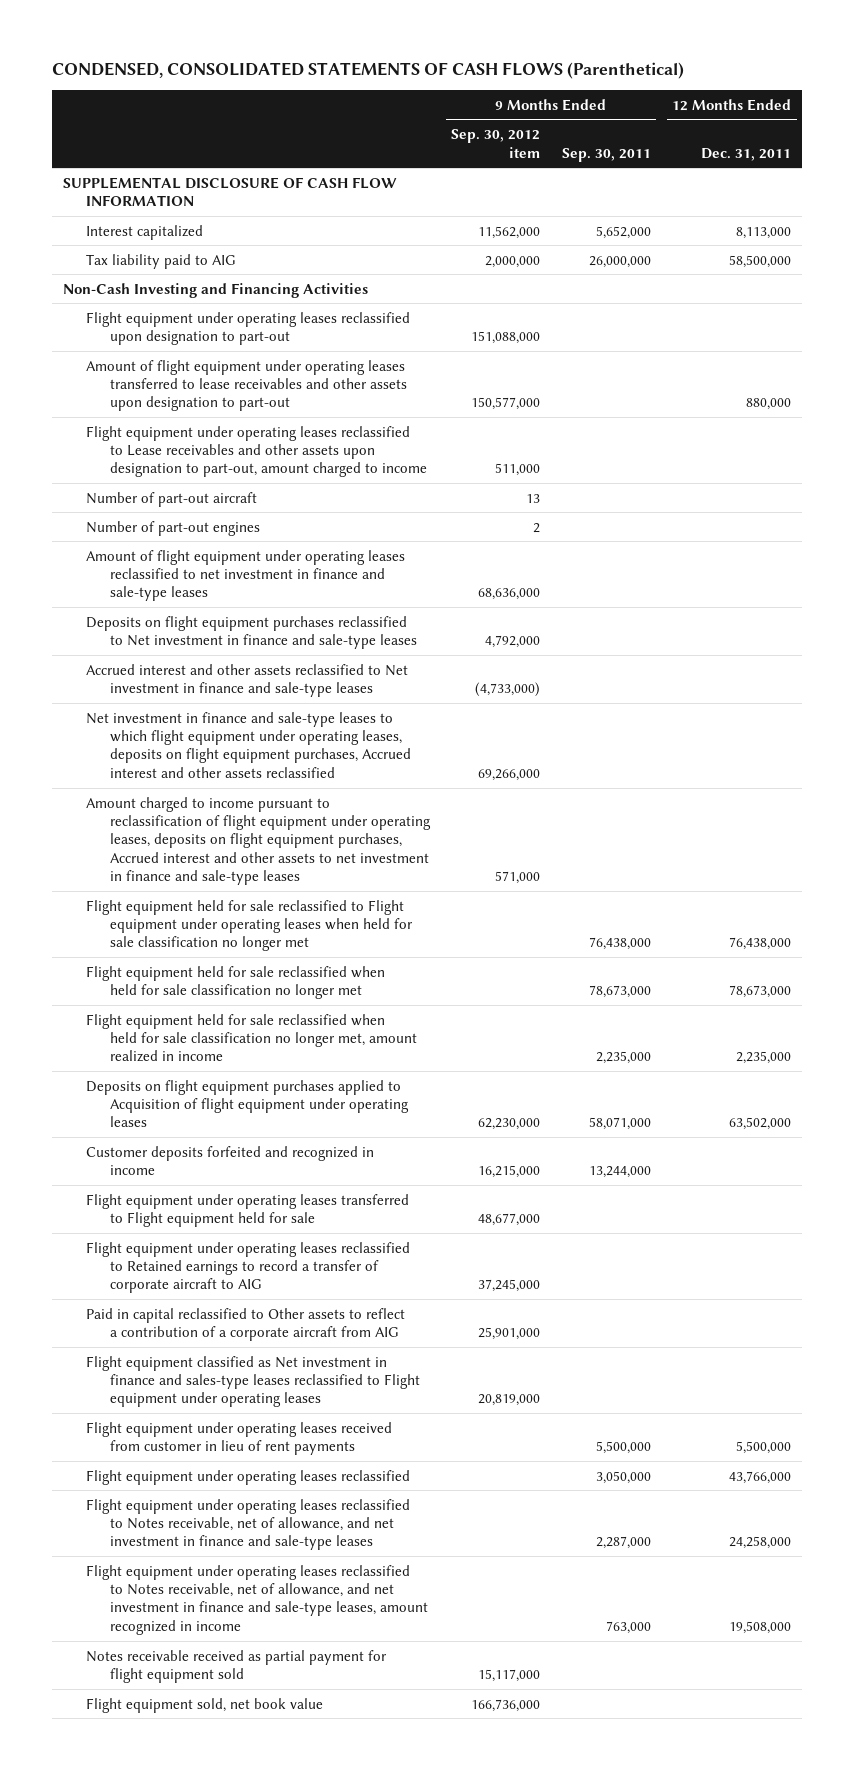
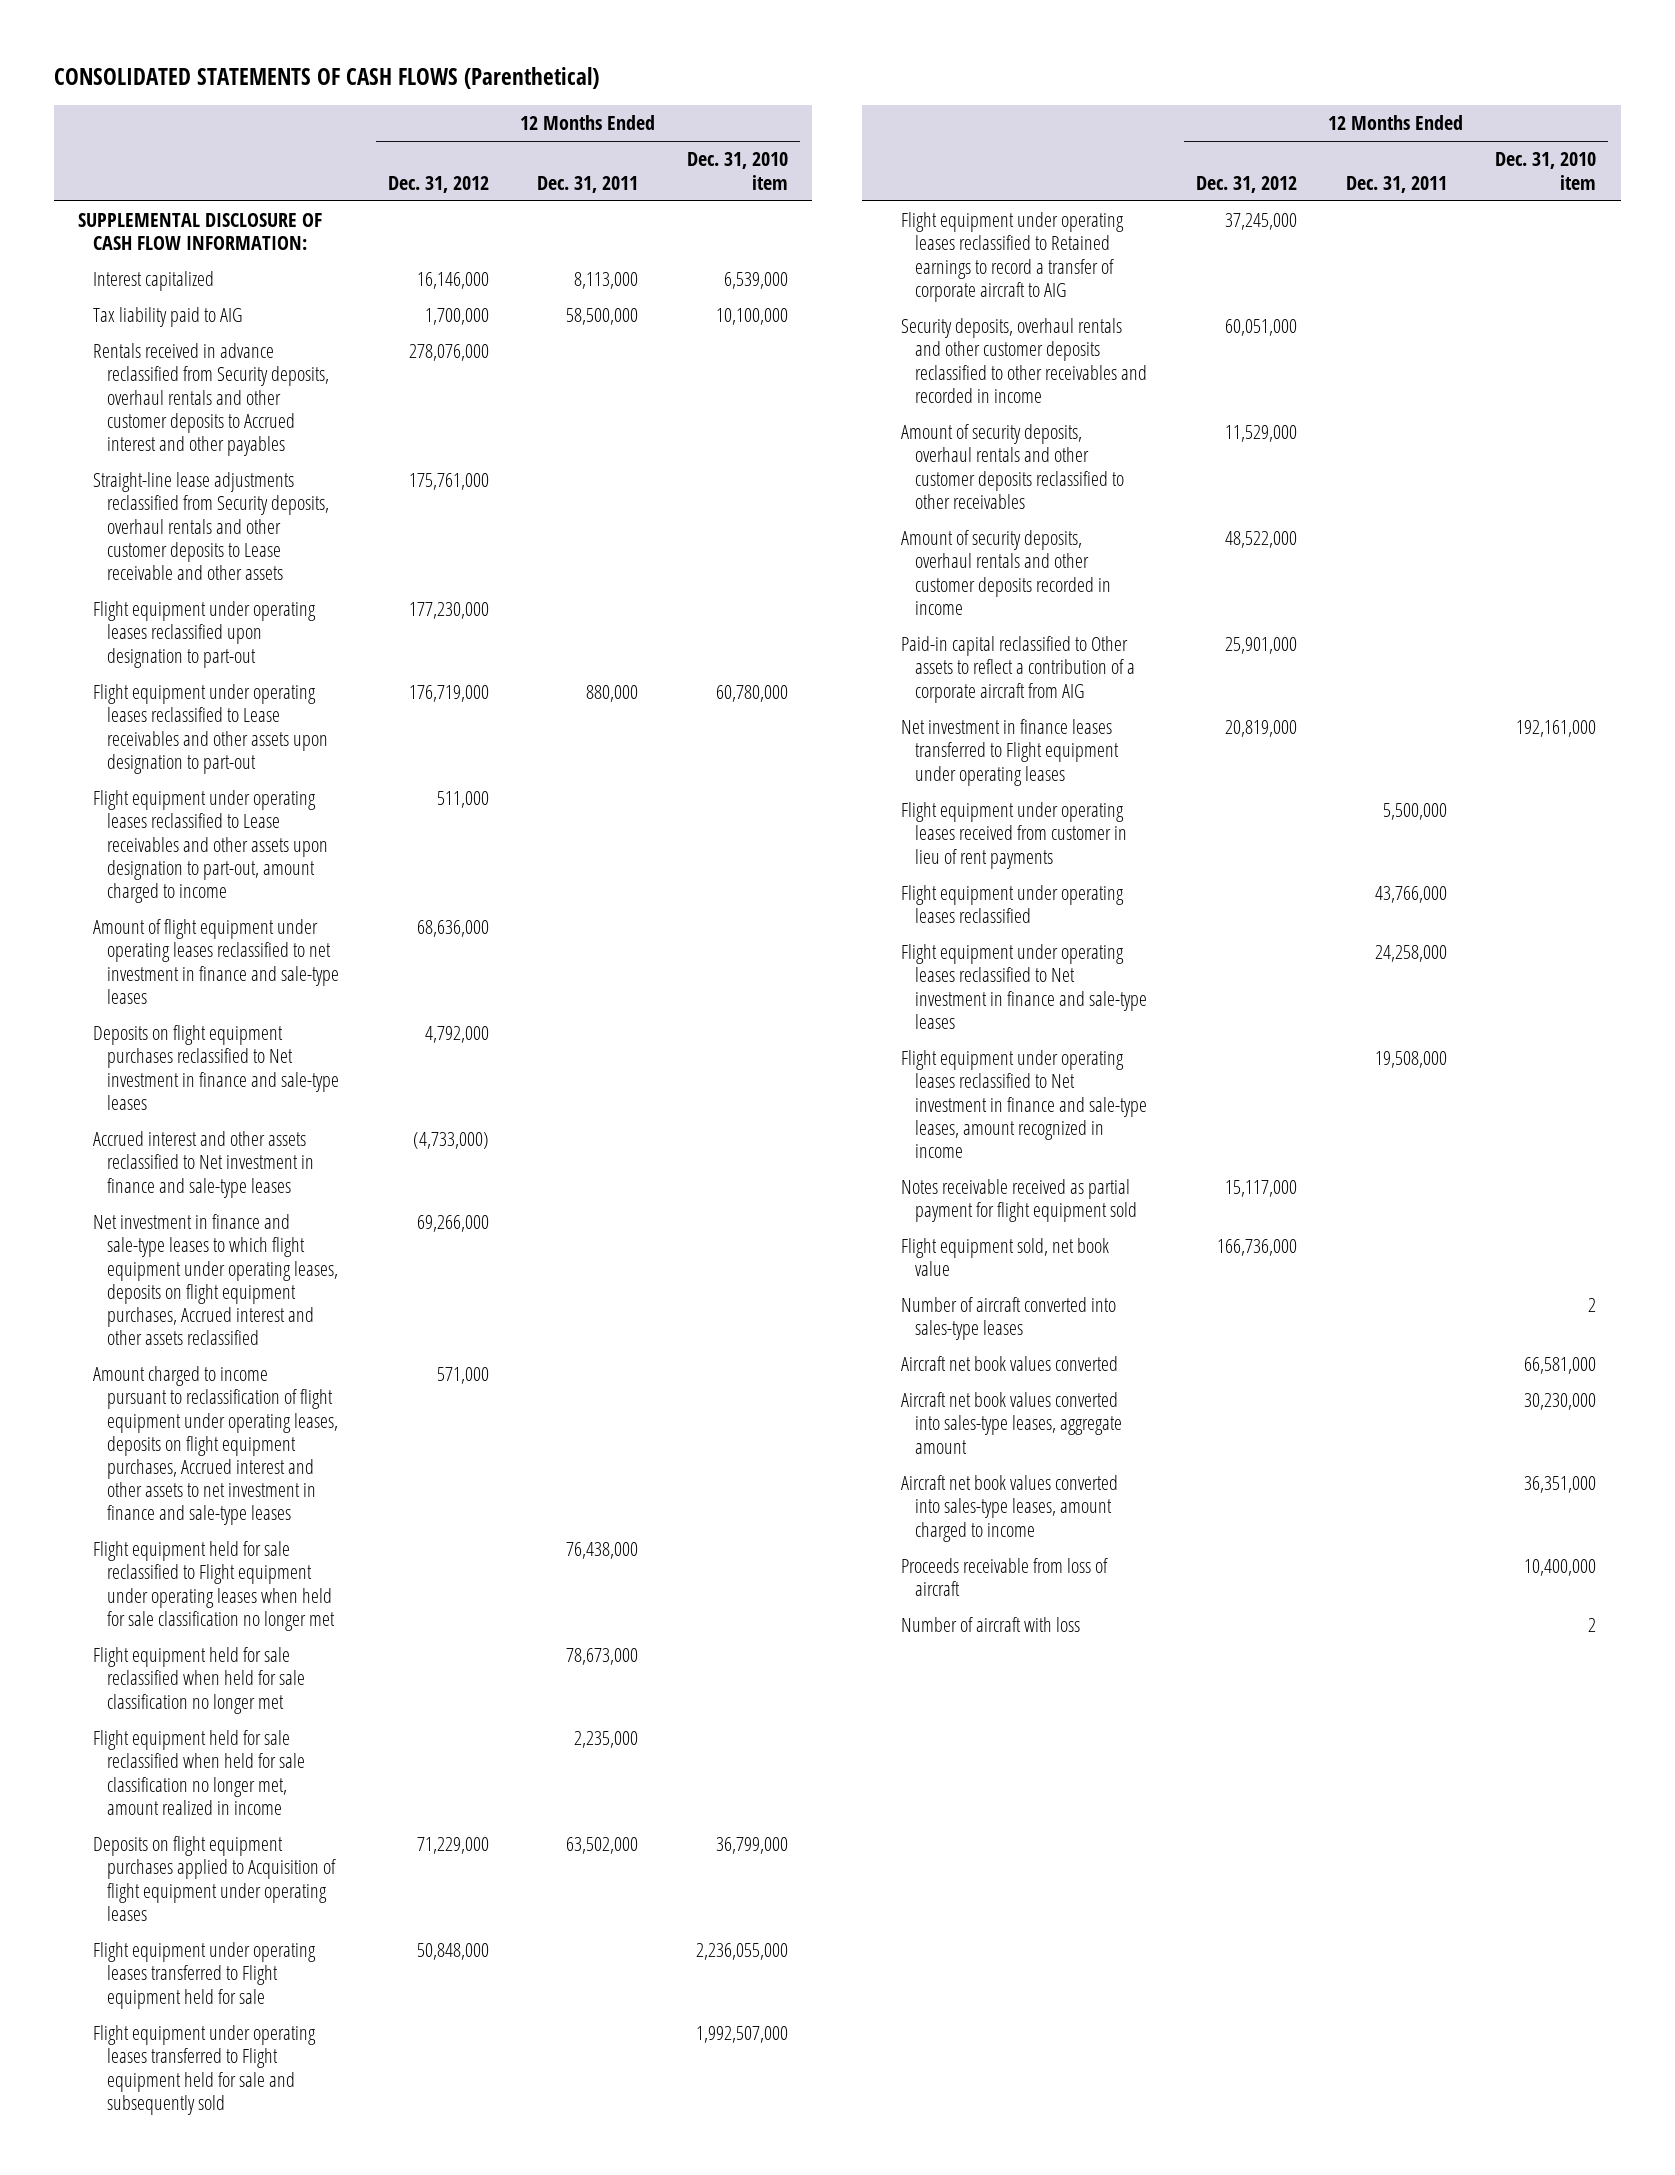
- CONDENSED, CONSOLIDATED STATEMENTS OF CASH FLOWS (Parenthetical)
+ CONSOLIDATED STATEMENTS OF CASH FLOWS (Parenthetical)
- | 9 Months Ended Sep. 30, 2012 item | 9 Months Ended Sep. 30, 2011 | 12 Months Ended Dec. 31, 2011
+ | 12 Months Ended Dec. 31, 2012 | 12 Months Ended Dec. 31, 2011 | 12 Months Ended Dec. 31, 2010 item
- SUPPLEMENTAL DISCLOSURE OF CASH FLOW INFORMATION
+ SUPPLEMENTAL DISCLOSURE OF CASH FLOW INFORMATION:
- Non-Cash Investing and Financing Activities
+ Rentals received in advance reclassified from Security deposits, overhaul rentals and other customer deposits to Accrued interest and other payables | 278,076,000 | |
+ Straight-line lease adjustments reclassified from Security deposits, overhaul rentals and other customer deposits to Lease receivable and other assets | 175,761,000 | |
- Amount of flight equipment under operating leases transferred to lease receivables and other assets upon designation to part-out | 150,577,000 | | 880,000
+ Flight equipment under operating leases reclassified to Lease receivables and other assets upon designation to part-out | 176,719,000 | 880,000 | 60,780,000
- Number of part-out aircraft | 13 | |
- Number of part-out engines | 2 | |
- Customer deposits forfeited and recognized in income | 16,215,000 | 13,244,000 |
+ Flight equipment under operating leases transferred to Flight equipment held for sale and subsequently sold | | | 1,992,507,000
- Paid in capital reclassified to Other assets to reflect a contribution of a corporate aircraft from AIG | 25,901,000 | |
- Flight equipment classified as Net investment in finance and sales-type leases reclassified to Flight equipment under operating leases | 20,819,000 | |
+ Security deposits, overhaul rentals and other customer deposits reclassified to other receivables and recorded in income | 60,051,000 | |
+ Amount of security deposits, overhaul rentals and other customer deposits reclassified to other receivables | 11,529,000 | |
+ Amount of security deposits, overhaul rentals and other customer deposits recorded in income | 48,522,000 | |
+ Paid-in capital reclassified to Other assets to reflect a contribution of a corporate aircraft from AIG | 25,901,000 | |
+ Net investment in finance leases transferred to Flight equipment under operating leases | 20,819,000 | | 192,161,000
- Flight equipment under operating leases reclassified to Notes receivable, net of allowance, and net investment in finance and sale-type leases | | 2,287,000 | 24,258,000
- Flight equipment under operating leases reclassified to Notes receivable, net of allowance, and net investment in finance and sale-type leases, amount recognized in income | | 763,000 | 19,508,000
+ Flight equipment under operating leases reclassified to Net investment in finance and sale-type leases | | 24,258,000 |
+ Flight equipment under operating leases reclassified to Net investment in finance and sale-type leases, amount recognized in income | | 19,508,000 |
+ Number of aircraft converted into sales-type leases | | | 2
+ Aircraft net book values converted | | | 66,581,000
+ Aircraft net book values converted into sales-type leases, aggregate amount | | | 30,230,000
+ Aircraft net book values converted into sales-type leases, amount charged to income | | | 36,351,000
+ Proceeds receivable from loss of aircraft | | | 10,400,000
+ Number of aircraft with loss | | | 2

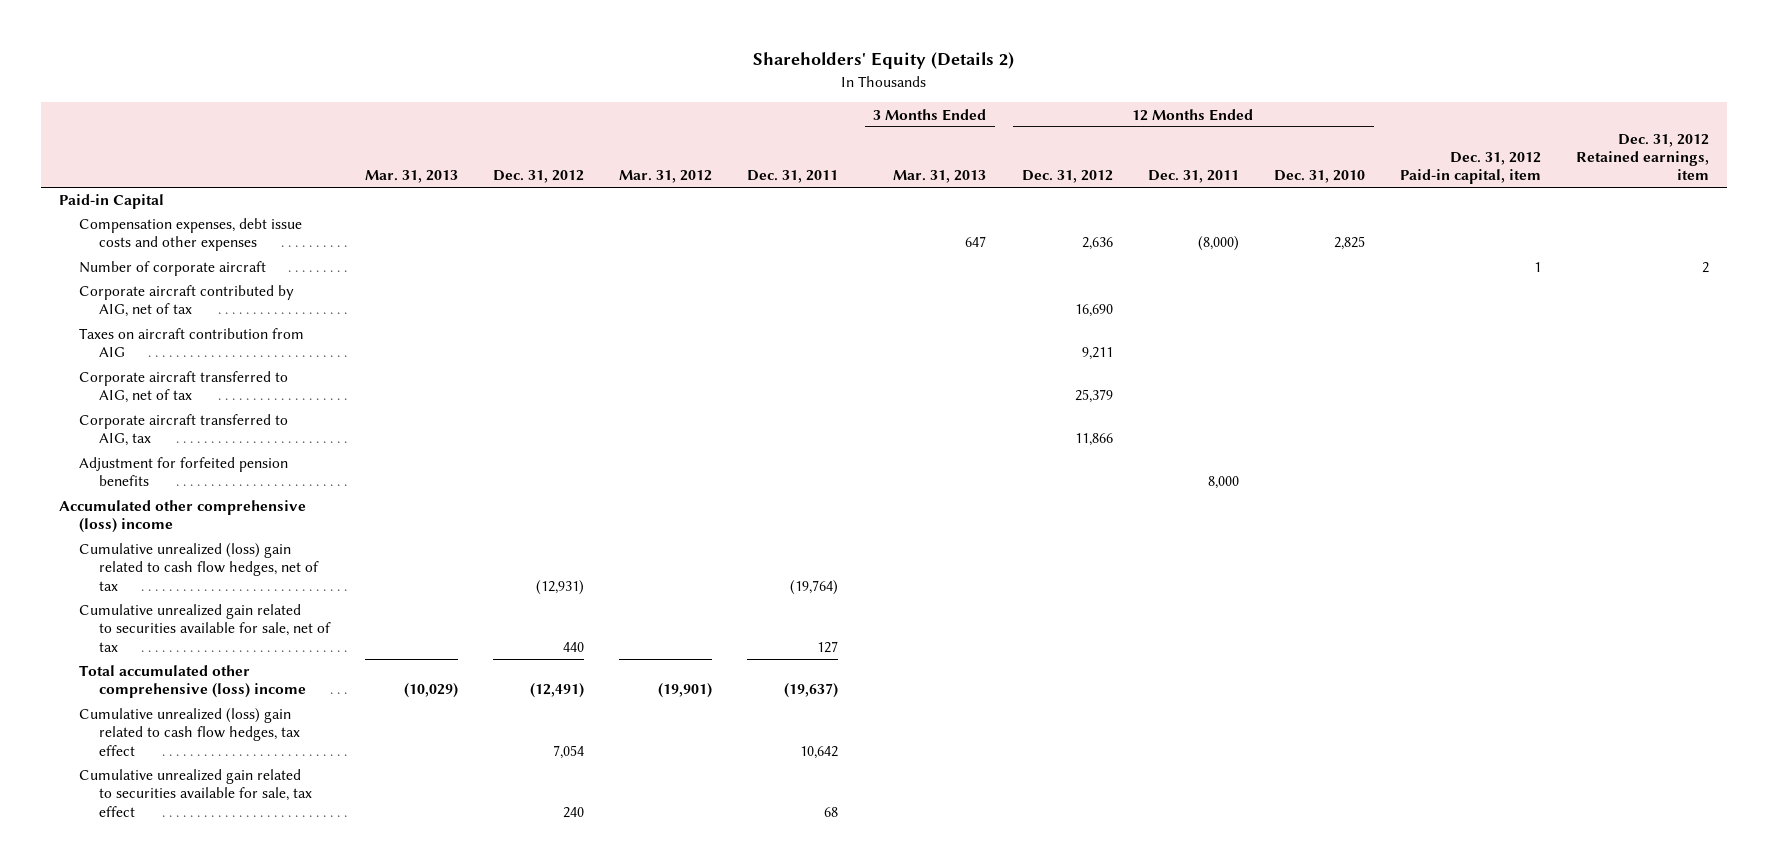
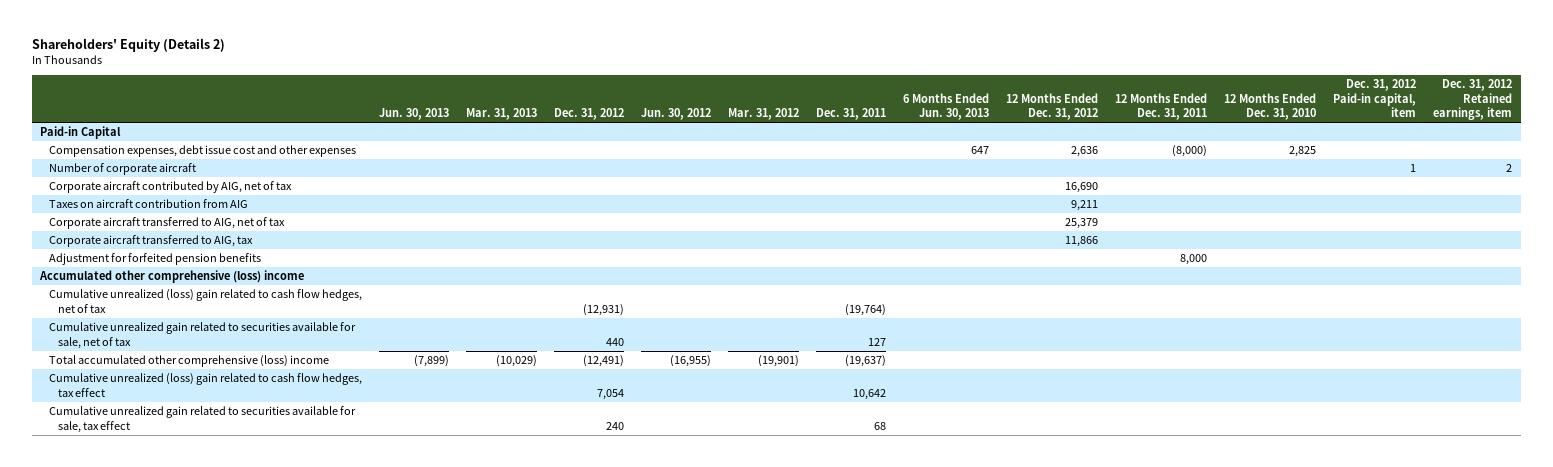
- | Mar. 31, 2013 | Dec. 31, 2012 | Mar. 31, 2012 | Dec. 31, 2011 | 3 Months Ended Mar. 31, 2013 | 12 Months Ended Dec. 31, 2012 | 12 Months Ended Dec. 31, 2011 | 12 Months Ended Dec. 31, 2010 | Dec. 31, 2012 Paid-in capital, item | Dec. 31, 2012 Retained earnings, item
+ | Jun. 30, 2013 | Mar. 31, 2013 | Dec. 31, 2012 | Jun. 30, 2012 | Mar. 31, 2012 | Dec. 31, 2011 | 6 Months Ended Jun. 30, 2013 | 12 Months Ended Dec. 31, 2012 | 12 Months Ended Dec. 31, 2011 | 12 Months Ended Dec. 31, 2010 | Dec. 31, 2012 Paid-in capital, item | Dec. 31, 2012 Retained earnings, item
- Compensation expenses, debt issue costs and other expenses | | | | | 647 | 2,636 | (8,000) | 2,825 | |
+ Compensation expenses, debt issue cost and other expenses | | | | | | | 647 | 2,636 | (8,000) | 2,825 | |

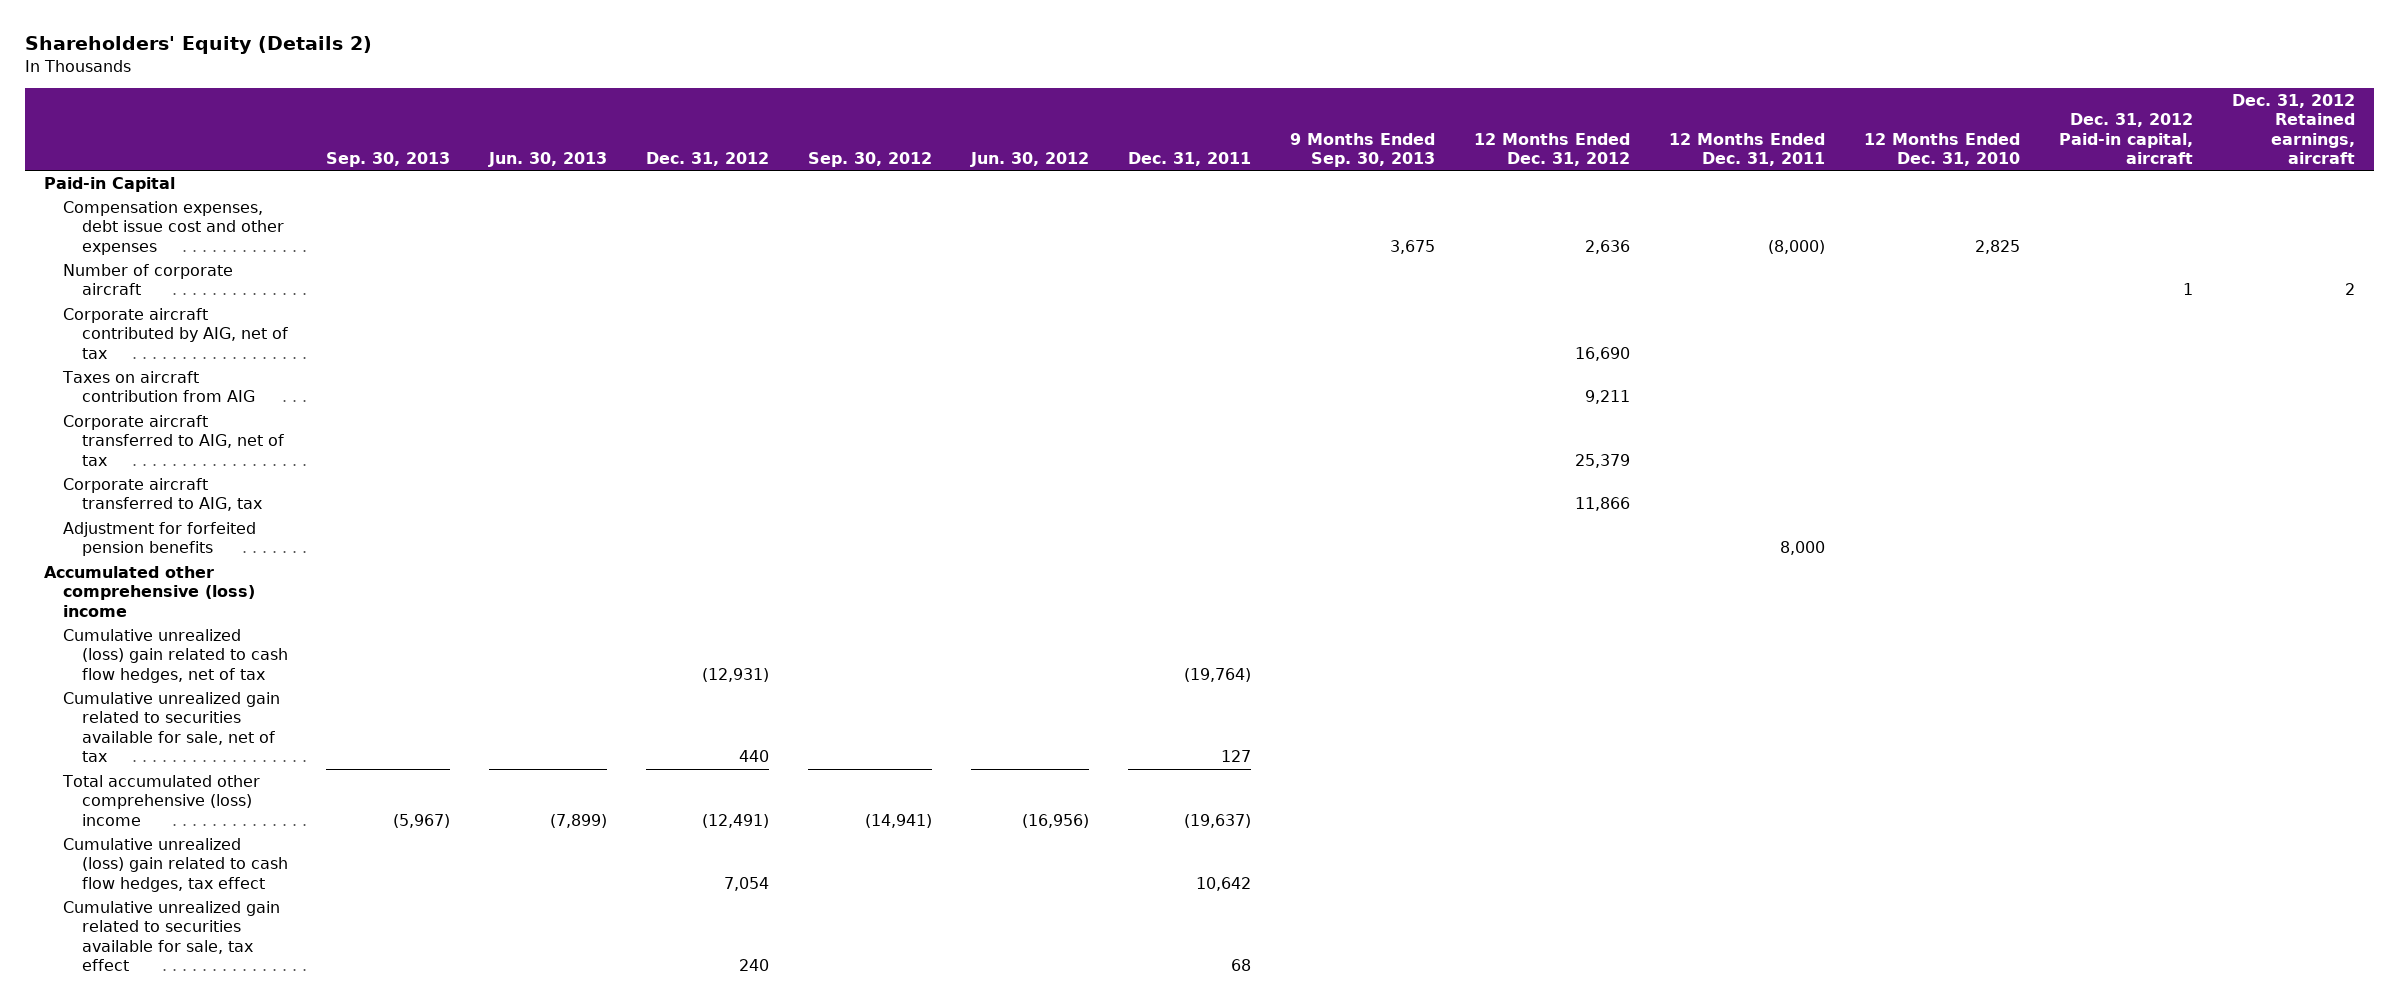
- | Jun. 30, 2013 | Mar. 31, 2013 | Dec. 31, 2012 | Jun. 30, 2012 | Mar. 31, 2012 | Dec. 31, 2011 | 6 Months Ended Jun. 30, 2013 | 12 Months Ended Dec. 31, 2012 | 12 Months Ended Dec. 31, 2011 | 12 Months Ended Dec. 31, 2010 | Dec. 31, 2012 Paid-in capital, item | Dec. 31, 2012 Retained earnings, item
+ | Sep. 30, 2013 | Jun. 30, 2013 | Dec. 31, 2012 | Sep. 30, 2012 | Jun. 30, 2012 | Dec. 31, 2011 | 9 Months Ended Sep. 30, 2013 | 12 Months Ended Dec. 31, 2012 | 12 Months Ended Dec. 31, 2011 | 12 Months Ended Dec. 31, 2010 | Dec. 31, 2012 Paid-in capital, aircraft | Dec. 31, 2012 Retained earnings, aircraft
- Total accumulated other comprehensive (loss) income | (7,899) | (10,029) | (12,491) | (16,955) | (19,901) | (19,637) | | | | | |
+ Total accumulated other comprehensive (loss) income | (5,967) | (7,899) | (12,491) | (14,941) | (16,956) | (19,637) | | | | | |

